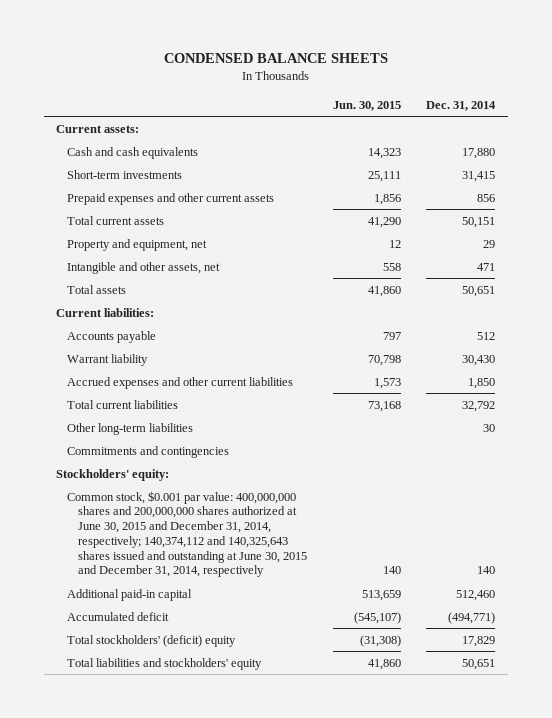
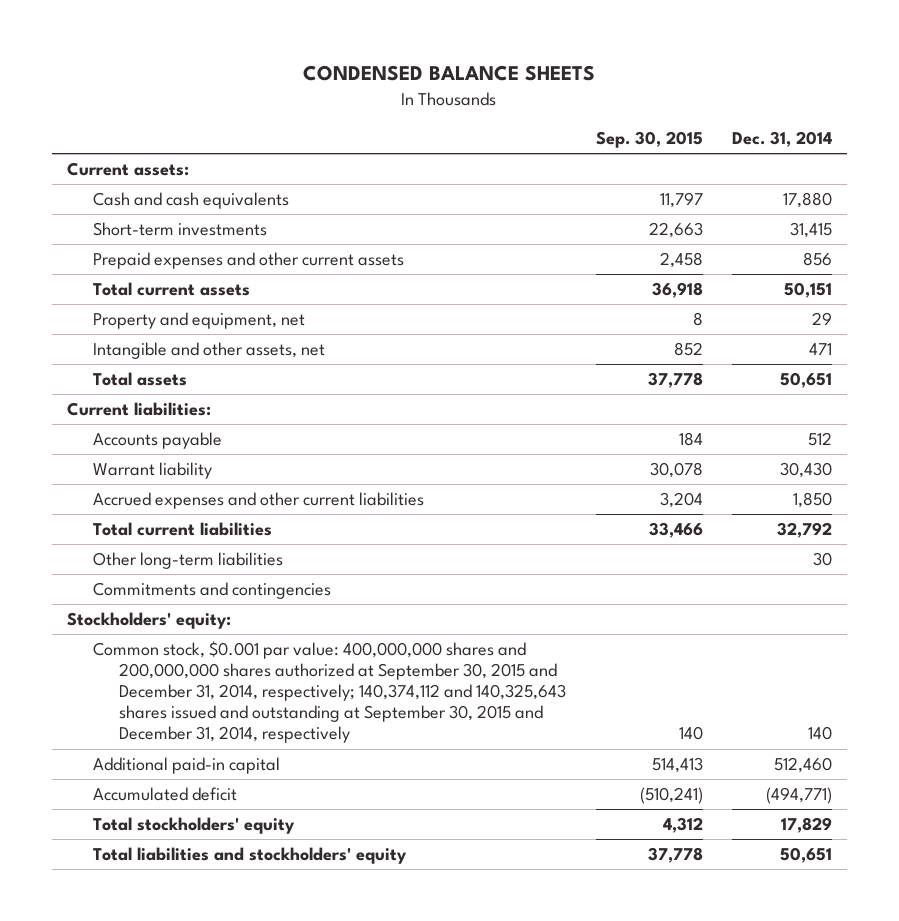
- | Jun. 30, 2015 | Dec. 31, 2014
+ | Sep. 30, 2015 | Dec. 31, 2014
- Common stock, $0.001 par value: 400,000,000 shares and 200,000,000 shares authorized at June 30, 2015 and December 31, 2014, respectively; 140,374,112 and 140,325,643 shares issued and outstanding at June 30, 2015 and December 31, 2014, respectively | 140 | 140
+ Common stock, $0.001 par value: 400,000,000 shares and 200,000,000 shares authorized at September 30, 2015 and December 31, 2014, respectively; 140,374,112 and 140,325,643 shares issued and outstanding at September 30, 2015 and December 31, 2014, respectively | 140 | 140
- Total stockholders' (deficit) equity | (31,308) | 17,829
+ Total stockholders' equity | 4,312 | 17,829

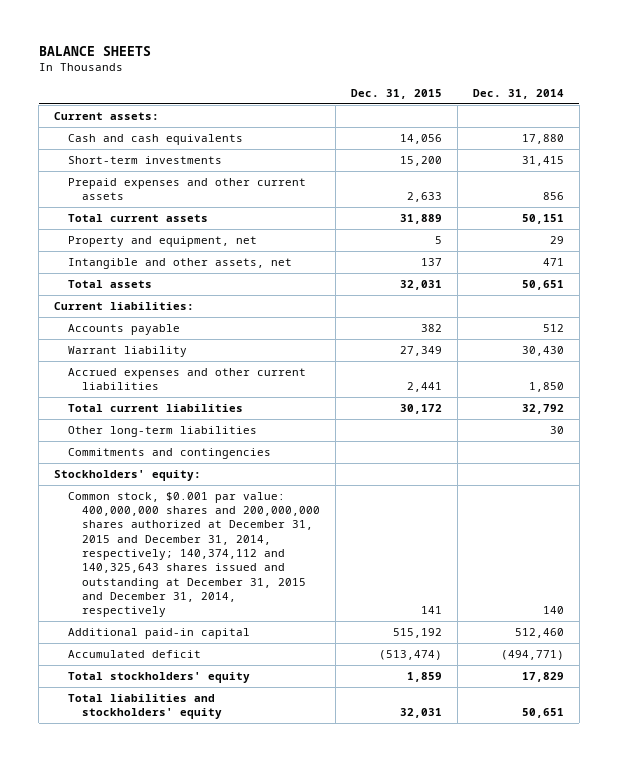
- CONDENSED BALANCE SHEETS
+ BALANCE SHEETS
- | Sep. 30, 2015 | Dec. 31, 2014
+ | Dec. 31, 2015 | Dec. 31, 2014
- Common stock, $0.001 par value: 400,000,000 shares and 200,000,000 shares authorized at September 30, 2015 and December 31, 2014, respectively; 140,374,112 and 140,325,643 shares issued and outstanding at September 30, 2015 and December 31, 2014, respectively | 140 | 140
+ Common stock, $0.001 par value: 400,000,000 shares and 200,000,000 shares authorized at December 31, 2015 and December 31, 2014, respectively; 140,374,112 and 140,325,643 shares issued and outstanding at December 31, 2015 and December 31, 2014, respectively | 141 | 140

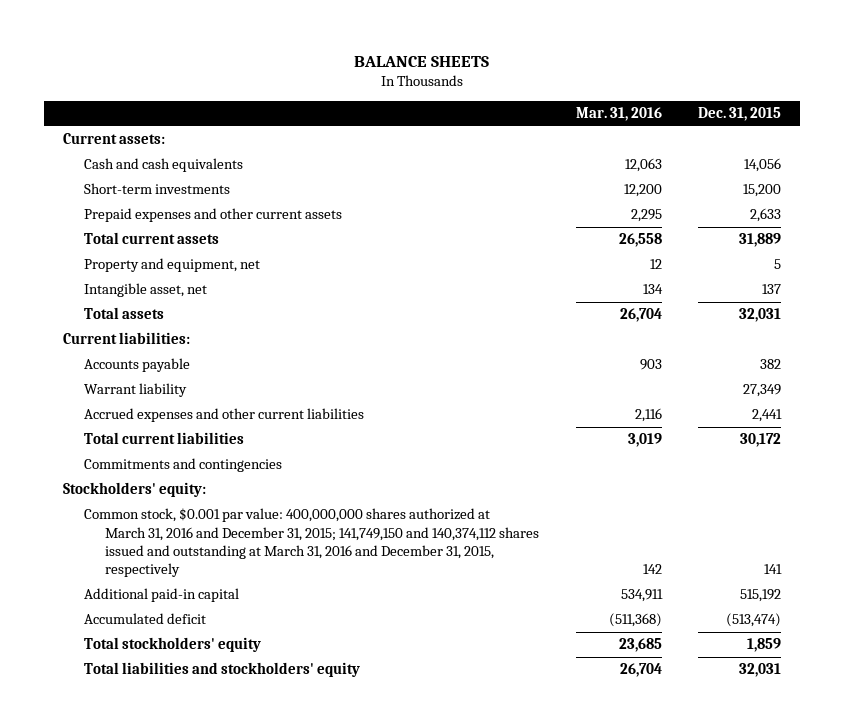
- | Dec. 31, 2015 | Dec. 31, 2014
+ | Mar. 31, 2016 | Dec. 31, 2015
- Intangible and other assets, net | 137 | 471
+ Intangible asset, net | 134 | 137
- Other long-term liabilities | | 30
- Common stock, $0.001 par value: 400,000,000 shares and 200,000,000 shares authorized at December 31, 2015 and December 31, 2014, respectively; 140,374,112 and 140,325,643 shares issued and outstanding at December 31, 2015 and December 31, 2014, respectively | 141 | 140
+ Common stock, $0.001 par value: 400,000,000 shares authorized at March 31, 2016 and December 31, 2015; 141,749,150 and 140,374,112 shares issued and outstanding at March 31, 2016 and December 31, 2015, respectively | 142 | 141

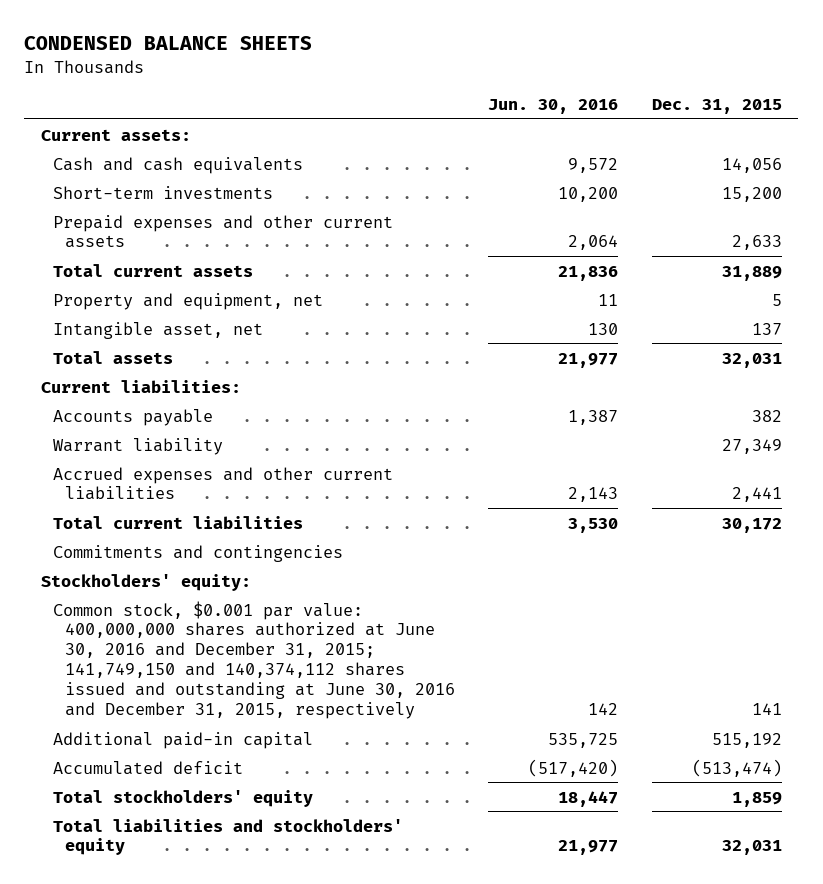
- BALANCE SHEETS
+ CONDENSED BALANCE SHEETS
- | Mar. 31, 2016 | Dec. 31, 2015
+ | Jun. 30, 2016 | Dec. 31, 2015
- Common stock, $0.001 par value: 400,000,000 shares authorized at March 31, 2016 and December 31, 2015; 141,749,150 and 140,374,112 shares issued and outstanding at March 31, 2016 and December 31, 2015, respectively | 142 | 141
+ Common stock, $0.001 par value: 400,000,000 shares authorized at June 30, 2016 and December 31, 2015; 141,749,150 and 140,374,112 shares issued and outstanding at June 30, 2016 and December 31, 2015, respectively | 142 | 141

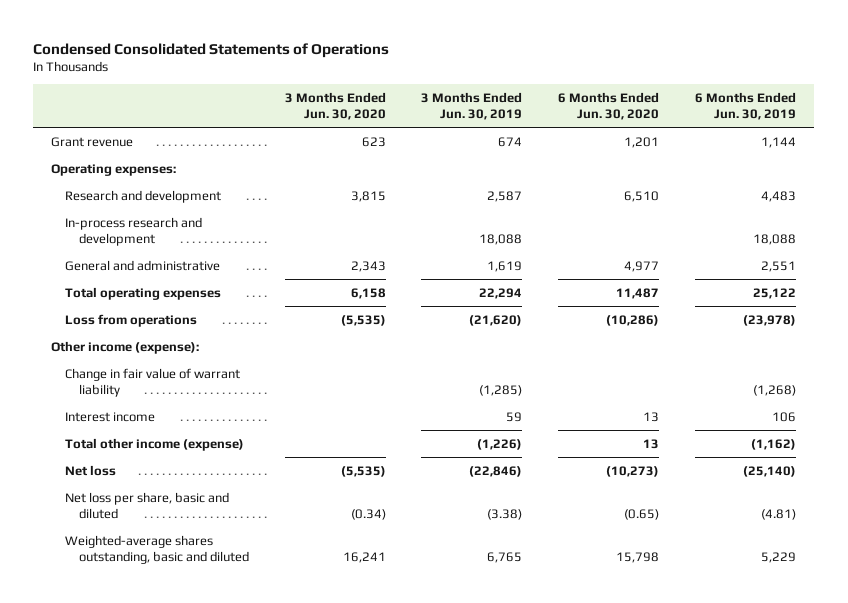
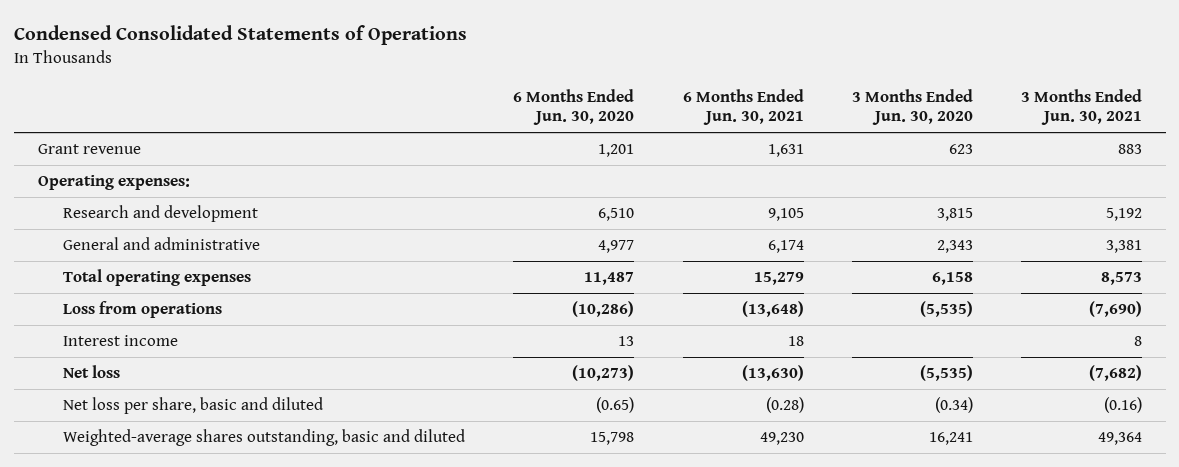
- | 3 Months Ended Jun. 30, 2020 | 3 Months Ended Jun. 30, 2019 | 6 Months Ended Jun. 30, 2020 | 6 Months Ended Jun. 30, 2019
+ | 6 Months Ended Jun. 30, 2020 | 6 Months Ended Jun. 30, 2021 | 3 Months Ended Jun. 30, 2020 | 3 Months Ended Jun. 30, 2021
- In-process research and development | | 18,088 | | 18,088
- Other income (expense):
- Change in fair value of warrant liability | | (1,285) | | (1,268)
- Total other income (expense) | | (1,226) | 13 | (1,162)

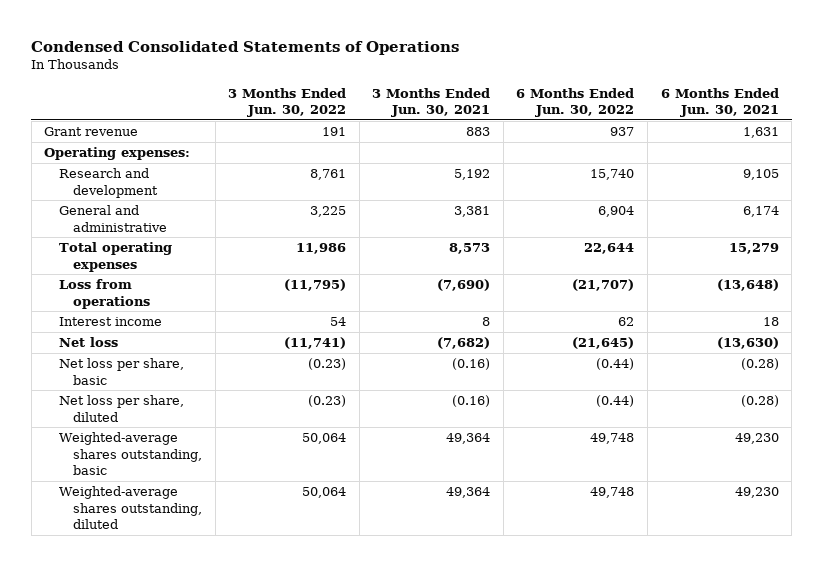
- | 6 Months Ended Jun. 30, 2020 | 6 Months Ended Jun. 30, 2021 | 3 Months Ended Jun. 30, 2020 | 3 Months Ended Jun. 30, 2021
+ | 3 Months Ended Jun. 30, 2022 | 3 Months Ended Jun. 30, 2021 | 6 Months Ended Jun. 30, 2022 | 6 Months Ended Jun. 30, 2021
- Net loss per share, basic and diluted | (0.65) | (0.28) | (0.34) | (0.16)
- Weighted-average shares outstanding, basic and diluted | 15,798 | 49,230 | 16,241 | 49,364
+ Net loss per share, basic | (0.23) | (0.16) | (0.44) | (0.28)
+ Net loss per share, diluted | (0.23) | (0.16) | (0.44) | (0.28)
+ Weighted-average shares outstanding, basic | 50,064 | 49,364 | 49,748 | 49,230
+ Weighted-average shares outstanding, diluted | 50,064 | 49,364 | 49,748 | 49,230

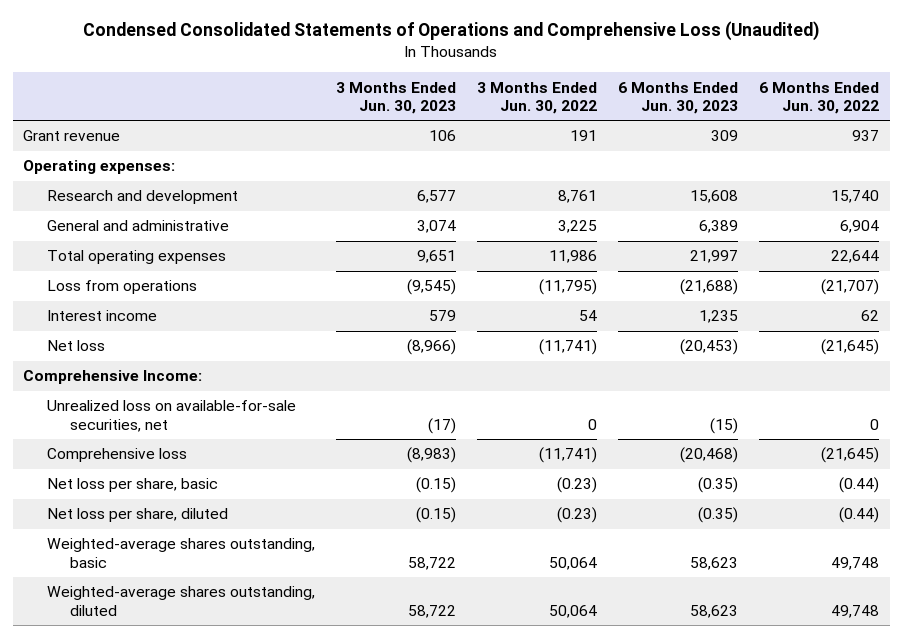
- Condensed Consolidated Statements of Operations
+ Condensed Consolidated Statements of Operations and Comprehensive Loss (Unaudited)
- | 3 Months Ended Jun. 30, 2022 | 3 Months Ended Jun. 30, 2021 | 6 Months Ended Jun. 30, 2022 | 6 Months Ended Jun. 30, 2021
+ | 3 Months Ended Jun. 30, 2023 | 3 Months Ended Jun. 30, 2022 | 6 Months Ended Jun. 30, 2023 | 6 Months Ended Jun. 30, 2022
+ Comprehensive Income:
+ Unrealized loss on available-for-sale securities, net | (17) | 0 | (15) | 0
+ Comprehensive loss | (8,983) | (11,741) | (20,468) | (21,645)

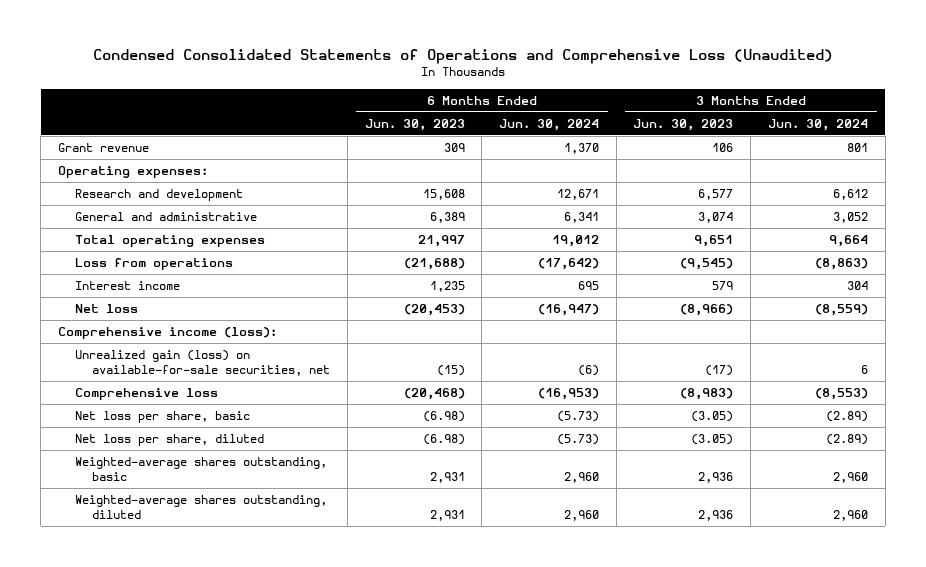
- | 3 Months Ended Jun. 30, 2023 | 3 Months Ended Jun. 30, 2022 | 6 Months Ended Jun. 30, 2023 | 6 Months Ended Jun. 30, 2022
+ | 6 Months Ended Jun. 30, 2023 | 6 Months Ended Jun. 30, 2024 | 3 Months Ended Jun. 30, 2023 | 3 Months Ended Jun. 30, 2024
- Comprehensive Income:
- Unrealized loss on available-for-sale securities, net | (17) | 0 | (15) | 0
+ Comprehensive income (loss):
+ Unrealized gain (loss) on available-for-sale securities, net | (15) | (6) | (17) | 6
- Net loss per share, basic | (0.15) | (0.23) | (0.35) | (0.44)
- Net loss per share, diluted | (0.15) | (0.23) | (0.35) | (0.44)
- Weighted-average shares outstanding, basic | 58,722 | 50,064 | 58,623 | 49,748
- Weighted-average shares outstanding, diluted | 58,722 | 50,064 | 58,623 | 49,748
+ Net loss per share, basic | (6.98) | (5.73) | (3.05) | (2.89)
+ Net loss per share, diluted | (6.98) | (5.73) | (3.05) | (2.89)
+ Weighted-average shares outstanding, basic | 2,931 | 2,960 | 2,936 | 2,960
+ Weighted-average shares outstanding, diluted | 2,931 | 2,960 | 2,936 | 2,960

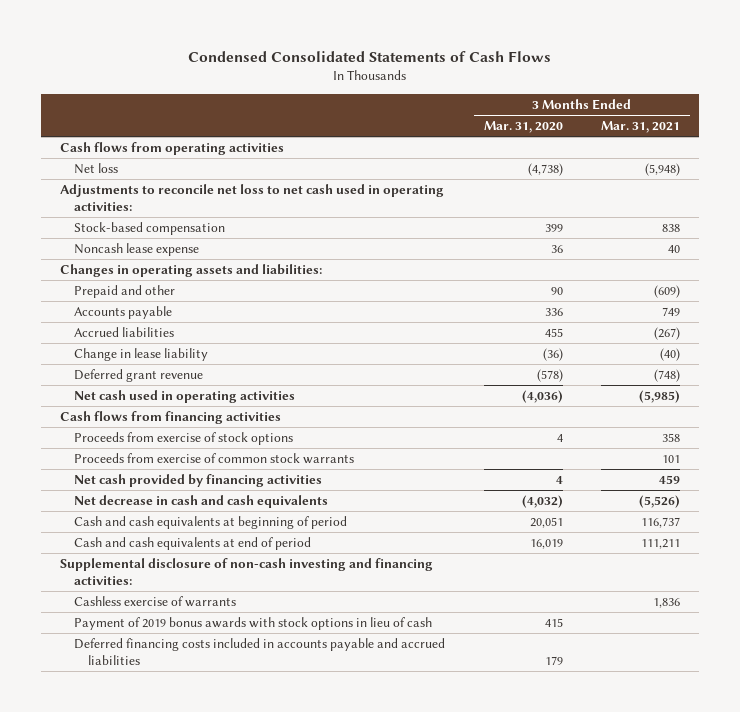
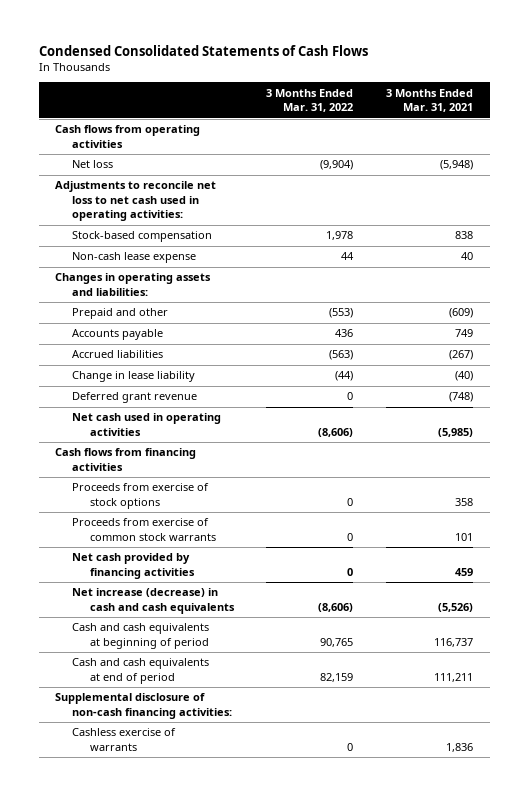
- | 3 Months Ended Mar. 31, 2020 | 3 Months Ended Mar. 31, 2021
+ | 3 Months Ended Mar. 31, 2022 | 3 Months Ended Mar. 31, 2021
- Noncash lease expense | 36 | 40
+ Non-cash lease expense | 44 | 40
- Net decrease in cash and cash equivalents | (4,032) | (5,526)
+ Net increase (decrease) in cash and cash equivalents | (8,606) | (5,526)
- Supplemental disclosure of non-cash investing and financing activities:
+ Supplemental disclosure of non-cash financing activities:
- Payment of 2019 bonus awards with stock options in lieu of cash | 415 |
- Deferred financing costs included in accounts payable and accrued liabilities | 179 |

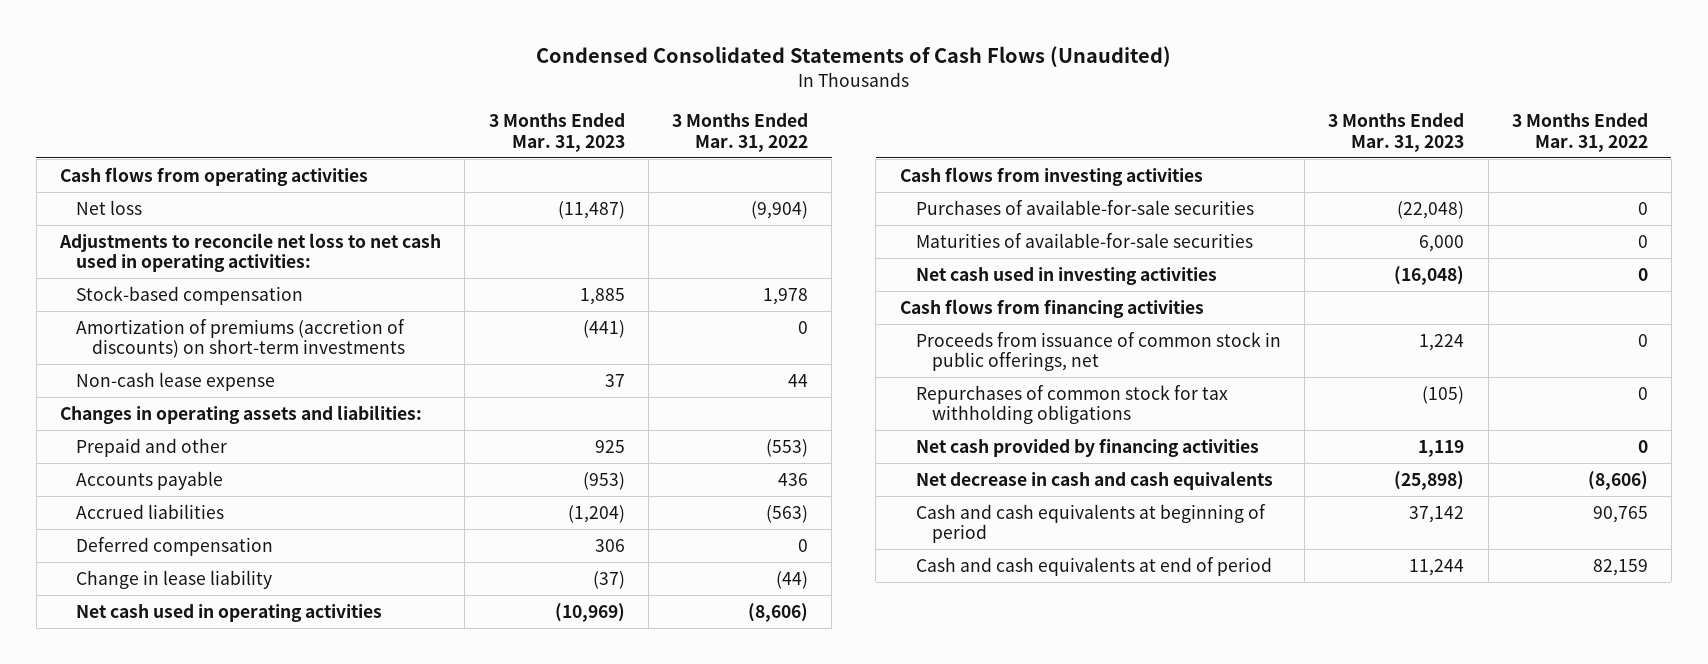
- Condensed Consolidated Statements of Cash Flows
+ Condensed Consolidated Statements of Cash Flows (Unaudited)
- | 3 Months Ended Mar. 31, 2022 | 3 Months Ended Mar. 31, 2021
+ | 3 Months Ended Mar. 31, 2023 | 3 Months Ended Mar. 31, 2022
+ Amortization of premiums (accretion of discounts) on short-term investments | (441) | 0
+ Deferred compensation | 306 | 0
- Deferred grant revenue | 0 | (748)
+ Cash flows from investing activities
+ Purchases of available-for-sale securities | (22,048) | 0
+ Maturities of available-for-sale securities | 6,000 | 0
+ Net cash used in investing activities | (16,048) | 0
- Proceeds from exercise of stock options | 0 | 358
- Proceeds from exercise of common stock warrants | 0 | 101
+ Proceeds from issuance of common stock in public offerings, net | 1,224 | 0
+ Repurchases of common stock for tax withholding obligations | (105) | 0
- Net increase (decrease) in cash and cash equivalents | (8,606) | (5,526)
+ Net decrease in cash and cash equivalents | (25,898) | (8,606)
- Supplemental disclosure of non-cash financing activities:
- Cashless exercise of warrants | 0 | 1,836

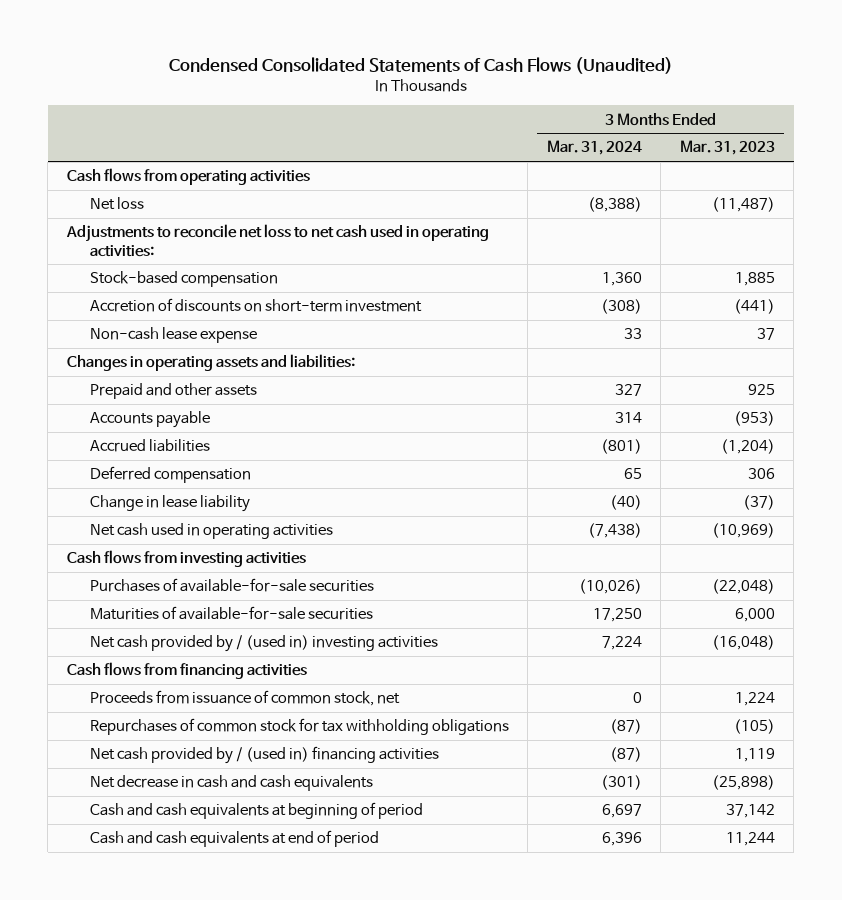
- | 3 Months Ended Mar. 31, 2023 | 3 Months Ended Mar. 31, 2022
+ | 3 Months Ended Mar. 31, 2024 | 3 Months Ended Mar. 31, 2023
- Amortization of premiums (accretion of discounts) on short-term investments | (441) | 0
+ Accretion of discounts on short-term investment | (308) | (441)
- Prepaid and other | 925 | (553)
+ Prepaid and other assets | 327 | 925
- Net cash used in investing activities | (16,048) | 0
+ Net cash provided by / (used in) investing activities | 7,224 | (16,048)
- Proceeds from issuance of common stock in public offerings, net | 1,224 | 0
+ Proceeds from issuance of common stock, net | 0 | 1,224
- Net cash provided by financing activities | 1,119 | 0
+ Net cash provided by / (used in) financing activities | (87) | 1,119

